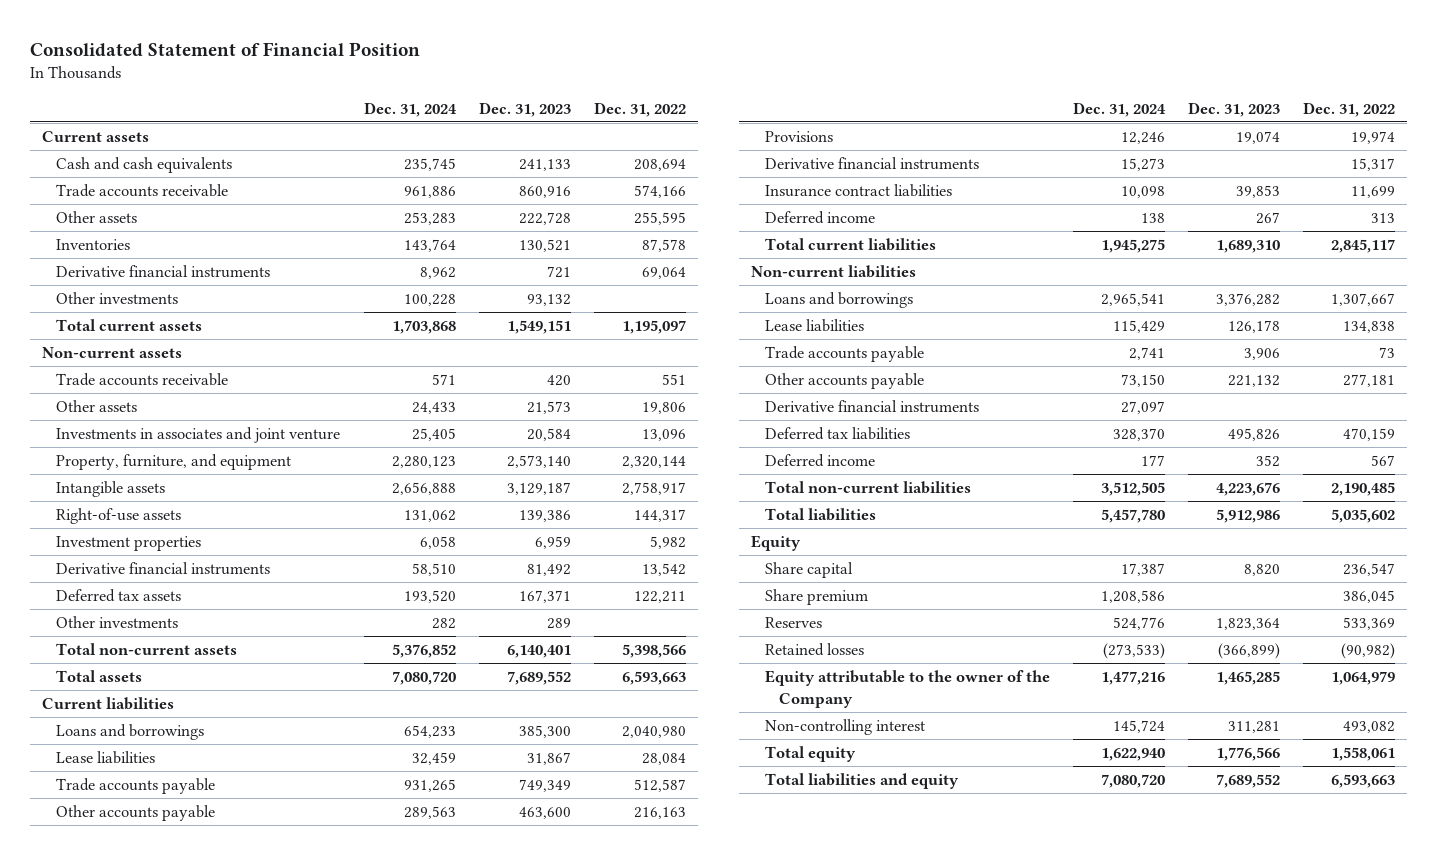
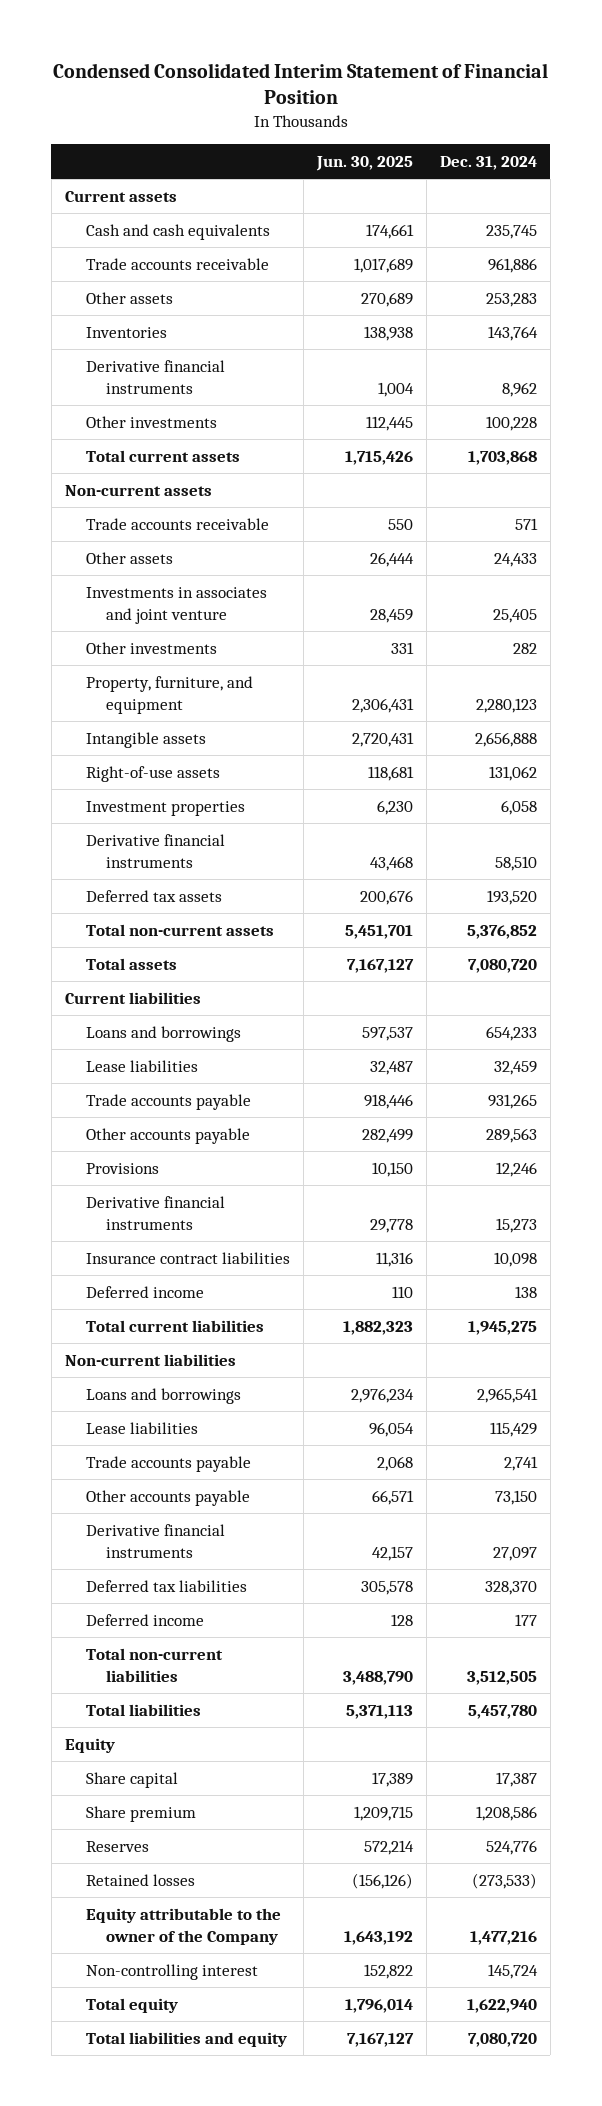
- Consolidated Statement of Financial Position
+ Condensed Consolidated Interim Statement of Financial Position
- | Dec. 31, 2024 | Dec. 31, 2023 | Dec. 31, 2022
+ | Jun. 30, 2025 | Dec. 31, 2024
moved up: Other investments | 331 | 282

